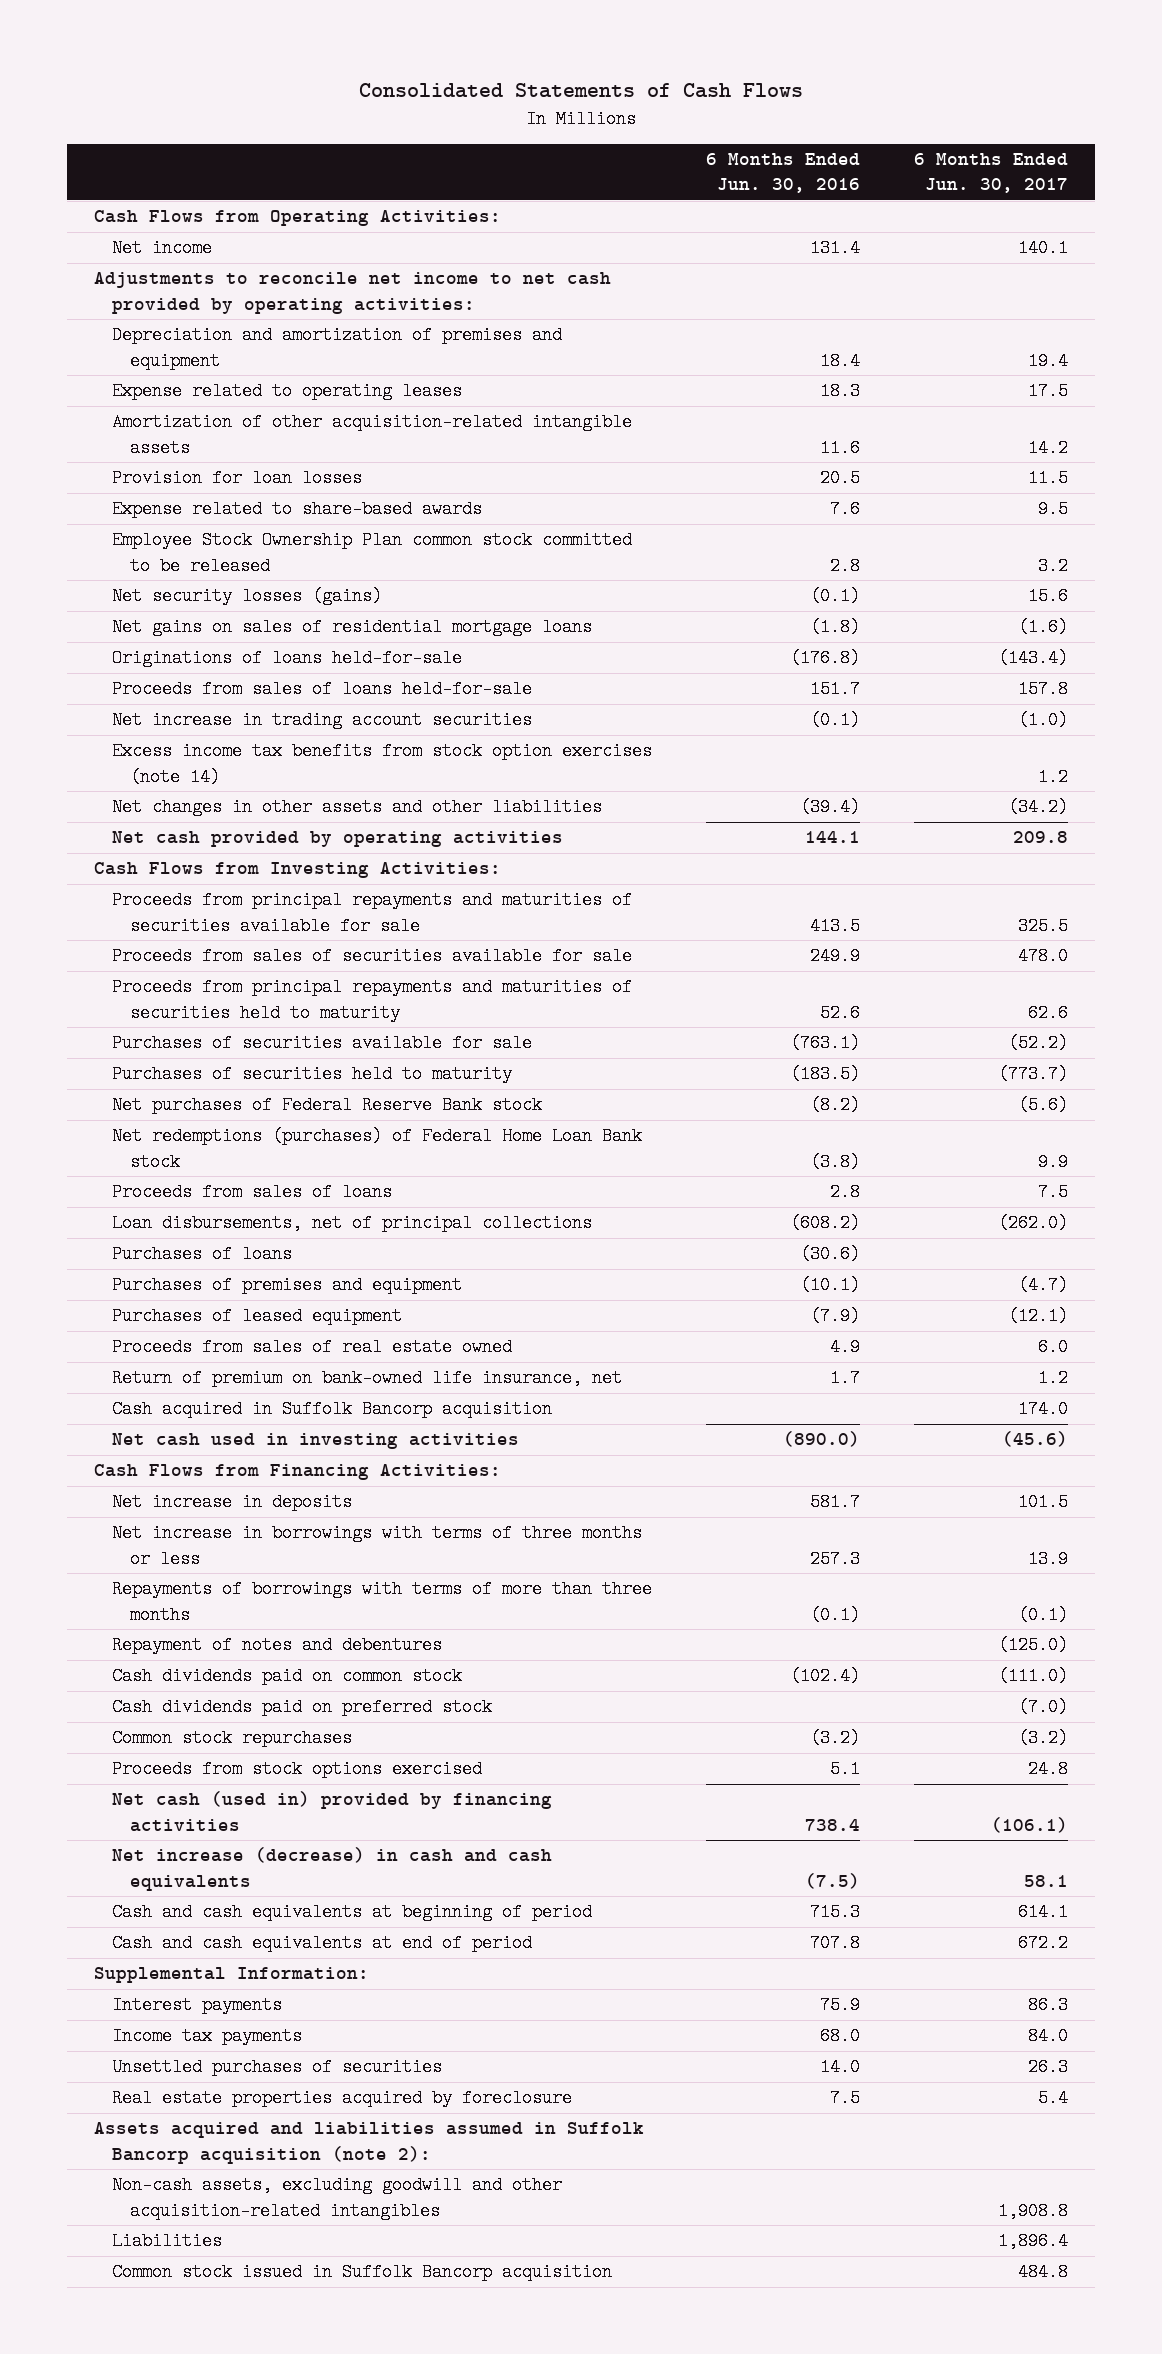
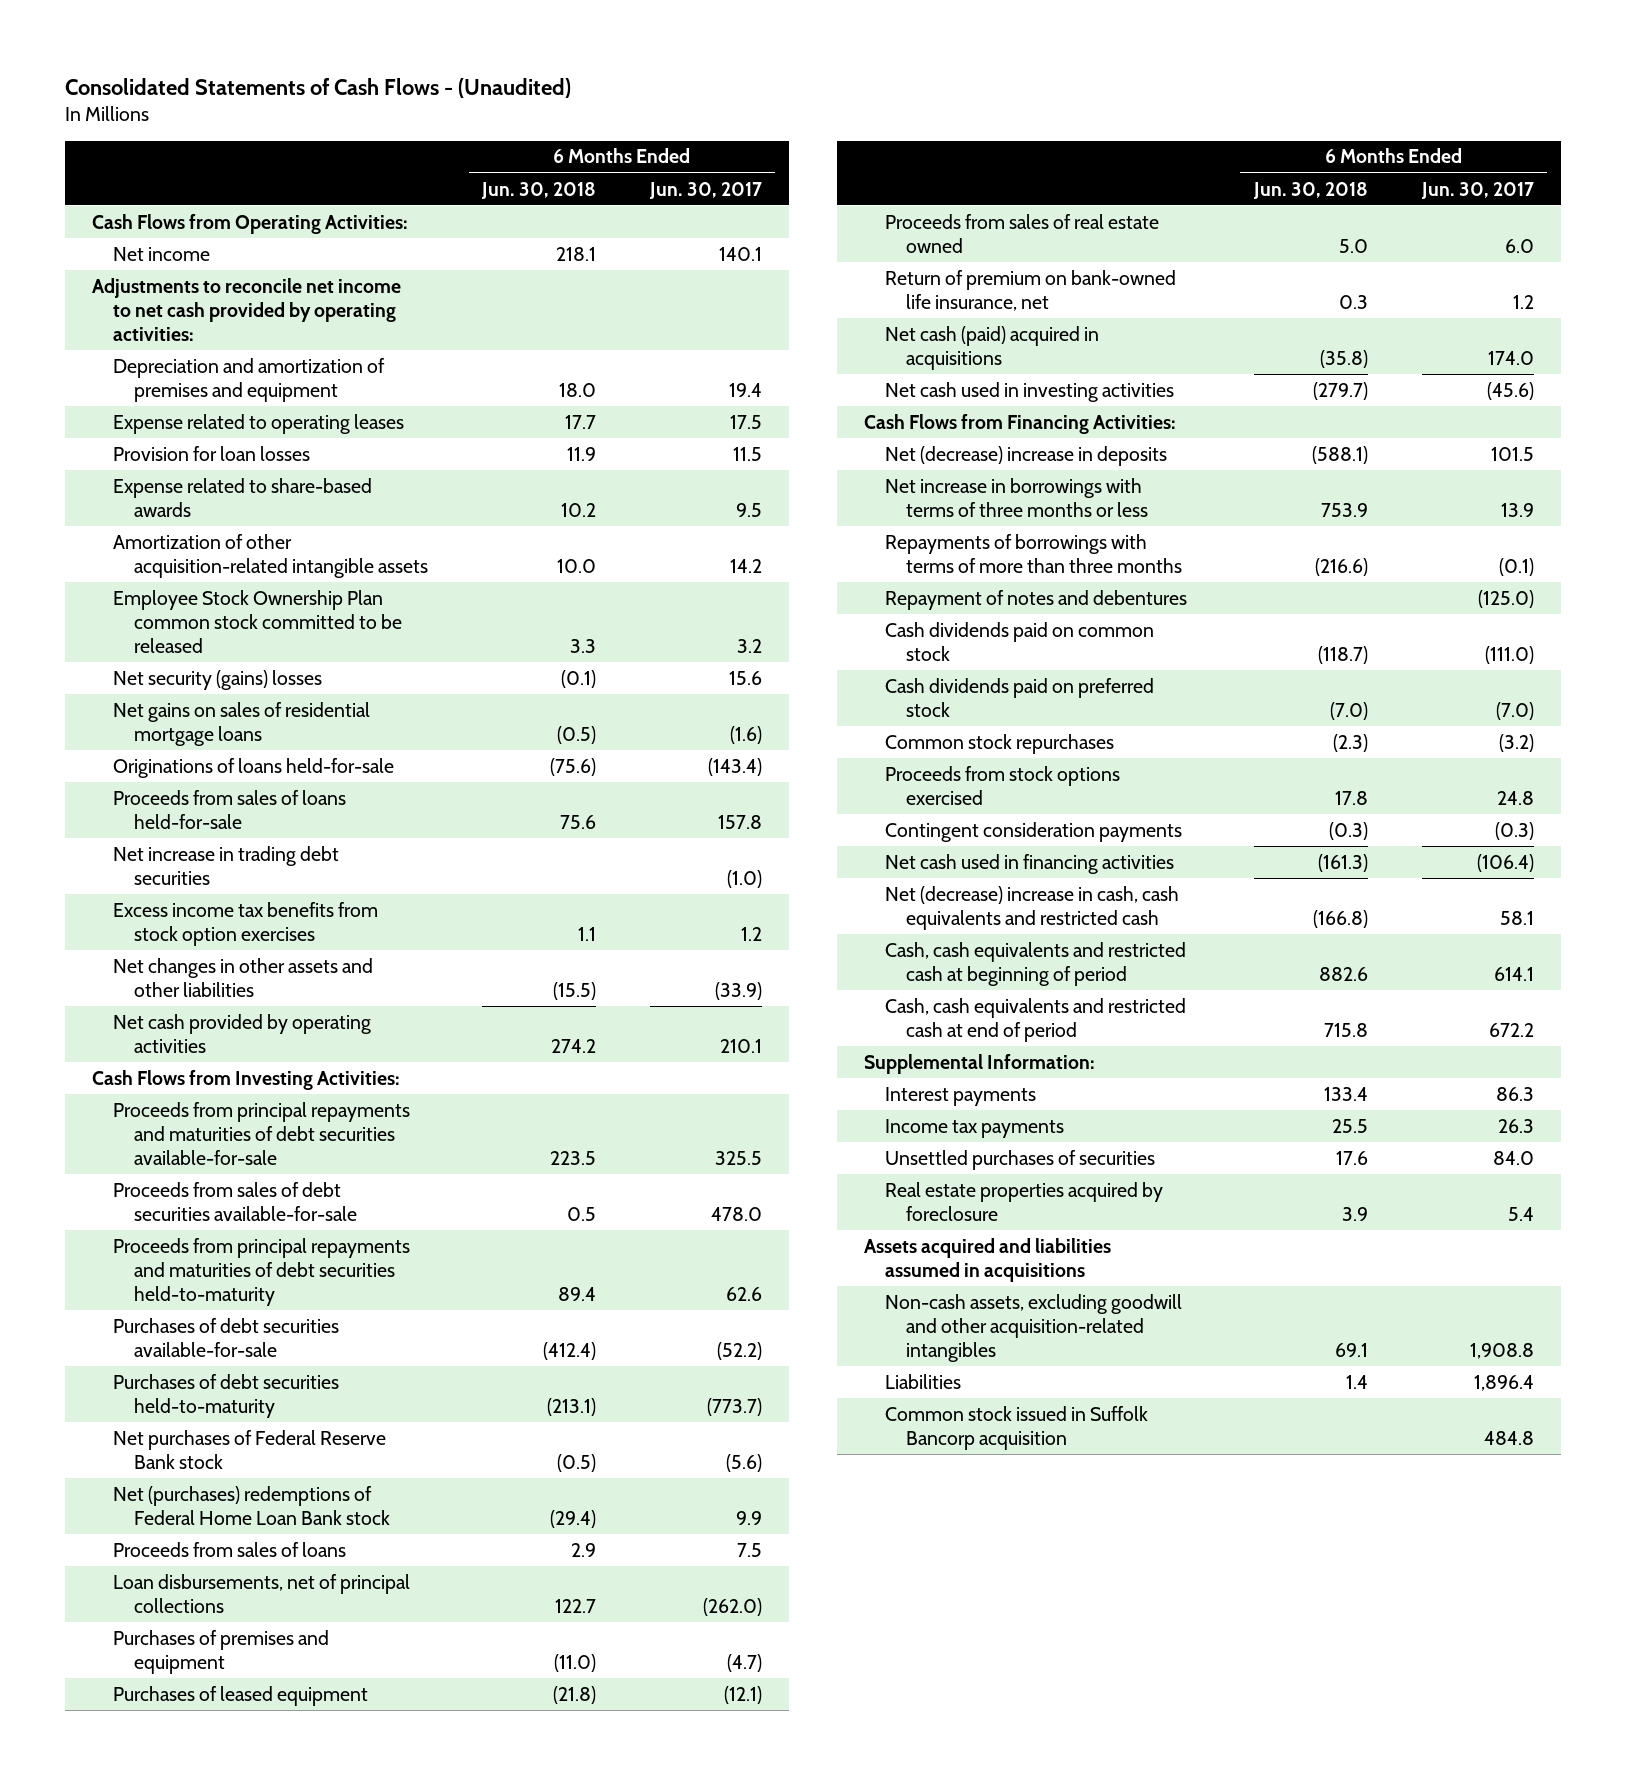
- Consolidated Statements of Cash Flows
+ Consolidated Statements of Cash Flows - (Unaudited)
- | 6 Months Ended Jun. 30, 2016 | 6 Months Ended Jun. 30, 2017
+ | 6 Months Ended Jun. 30, 2018 | 6 Months Ended Jun. 30, 2017
moved down: Amortization of other acquisition-related intangible assets | 10.0 | 14.2
- Net security losses (gains) | (0.1) | 15.6
+ Net security (gains) losses | (0.1) | 15.6
- Net increase in trading account securities | (0.1) | (1.0)
- Excess income tax benefits from stock option exercises (note 14) | | 1.2
- Net changes in other assets and other liabilities | (39.4) | (34.2)
- Net cash provided by operating activities | 144.1 | 209.8
+ Net increase in trading debt securities | | (1.0)
+ Excess income tax benefits from stock option exercises | 1.1 | 1.2
+ Net changes in other assets and other liabilities | (15.5) | (33.9)
+ Net cash provided by operating activities | 274.2 | 210.1
- Proceeds from principal repayments and maturities of securities available for sale | 413.5 | 325.5
- Proceeds from sales of securities available for sale | 249.9 | 478.0
- Proceeds from principal repayments and maturities of securities held to maturity | 52.6 | 62.6
- Purchases of securities available for sale | (763.1) | (52.2)
- Purchases of securities held to maturity | (183.5) | (773.7)
+ Proceeds from principal repayments and maturities of debt securities available-for-sale | 223.5 | 325.5
+ Proceeds from sales of debt securities available-for-sale | 0.5 | 478.0
+ Proceeds from principal repayments and maturities of debt securities held-to-maturity | 89.4 | 62.6
+ Purchases of debt securities available-for-sale | (412.4) | (52.2)
+ Purchases of debt securities held-to-maturity | (213.1) | (773.7)
- Net redemptions (purchases) of Federal Home Loan Bank stock | (3.8) | 9.9
+ Net (purchases) redemptions of Federal Home Loan Bank stock | (29.4) | 9.9
- Purchases of loans | (30.6) |
- Cash acquired in Suffolk Bancorp acquisition | | 174.0
+ Net cash (paid) acquired in acquisitions | (35.8) | 174.0
- Net increase in deposits | 581.7 | 101.5
+ Net (decrease) increase in deposits | (588.1) | 101.5
- Net cash (used in) provided by financing activities | 738.4 | (106.1)
- Net increase (decrease) in cash and cash equivalents | (7.5) | 58.1
- Cash and cash equivalents at beginning of period | 715.3 | 614.1
- Cash and cash equivalents at end of period | 707.8 | 672.2
+ Contingent consideration payments | (0.3) | (0.3)
+ Net cash used in financing activities | (161.3) | (106.4)
+ Net (decrease) increase in cash, cash equivalents and restricted cash | (166.8) | 58.1
+ Cash, cash equivalents and restricted cash at beginning of period | 882.6 | 614.1
+ Cash, cash equivalents and restricted cash at end of period | 715.8 | 672.2
- Income tax payments | 68.0 | 84.0
- Unsettled purchases of securities | 14.0 | 26.3
+ Income tax payments | 25.5 | 26.3
+ Unsettled purchases of securities | 17.6 | 84.0
- Assets acquired and liabilities assumed in Suffolk Bancorp acquisition (note 2):
+ Assets acquired and liabilities assumed in acquisitions

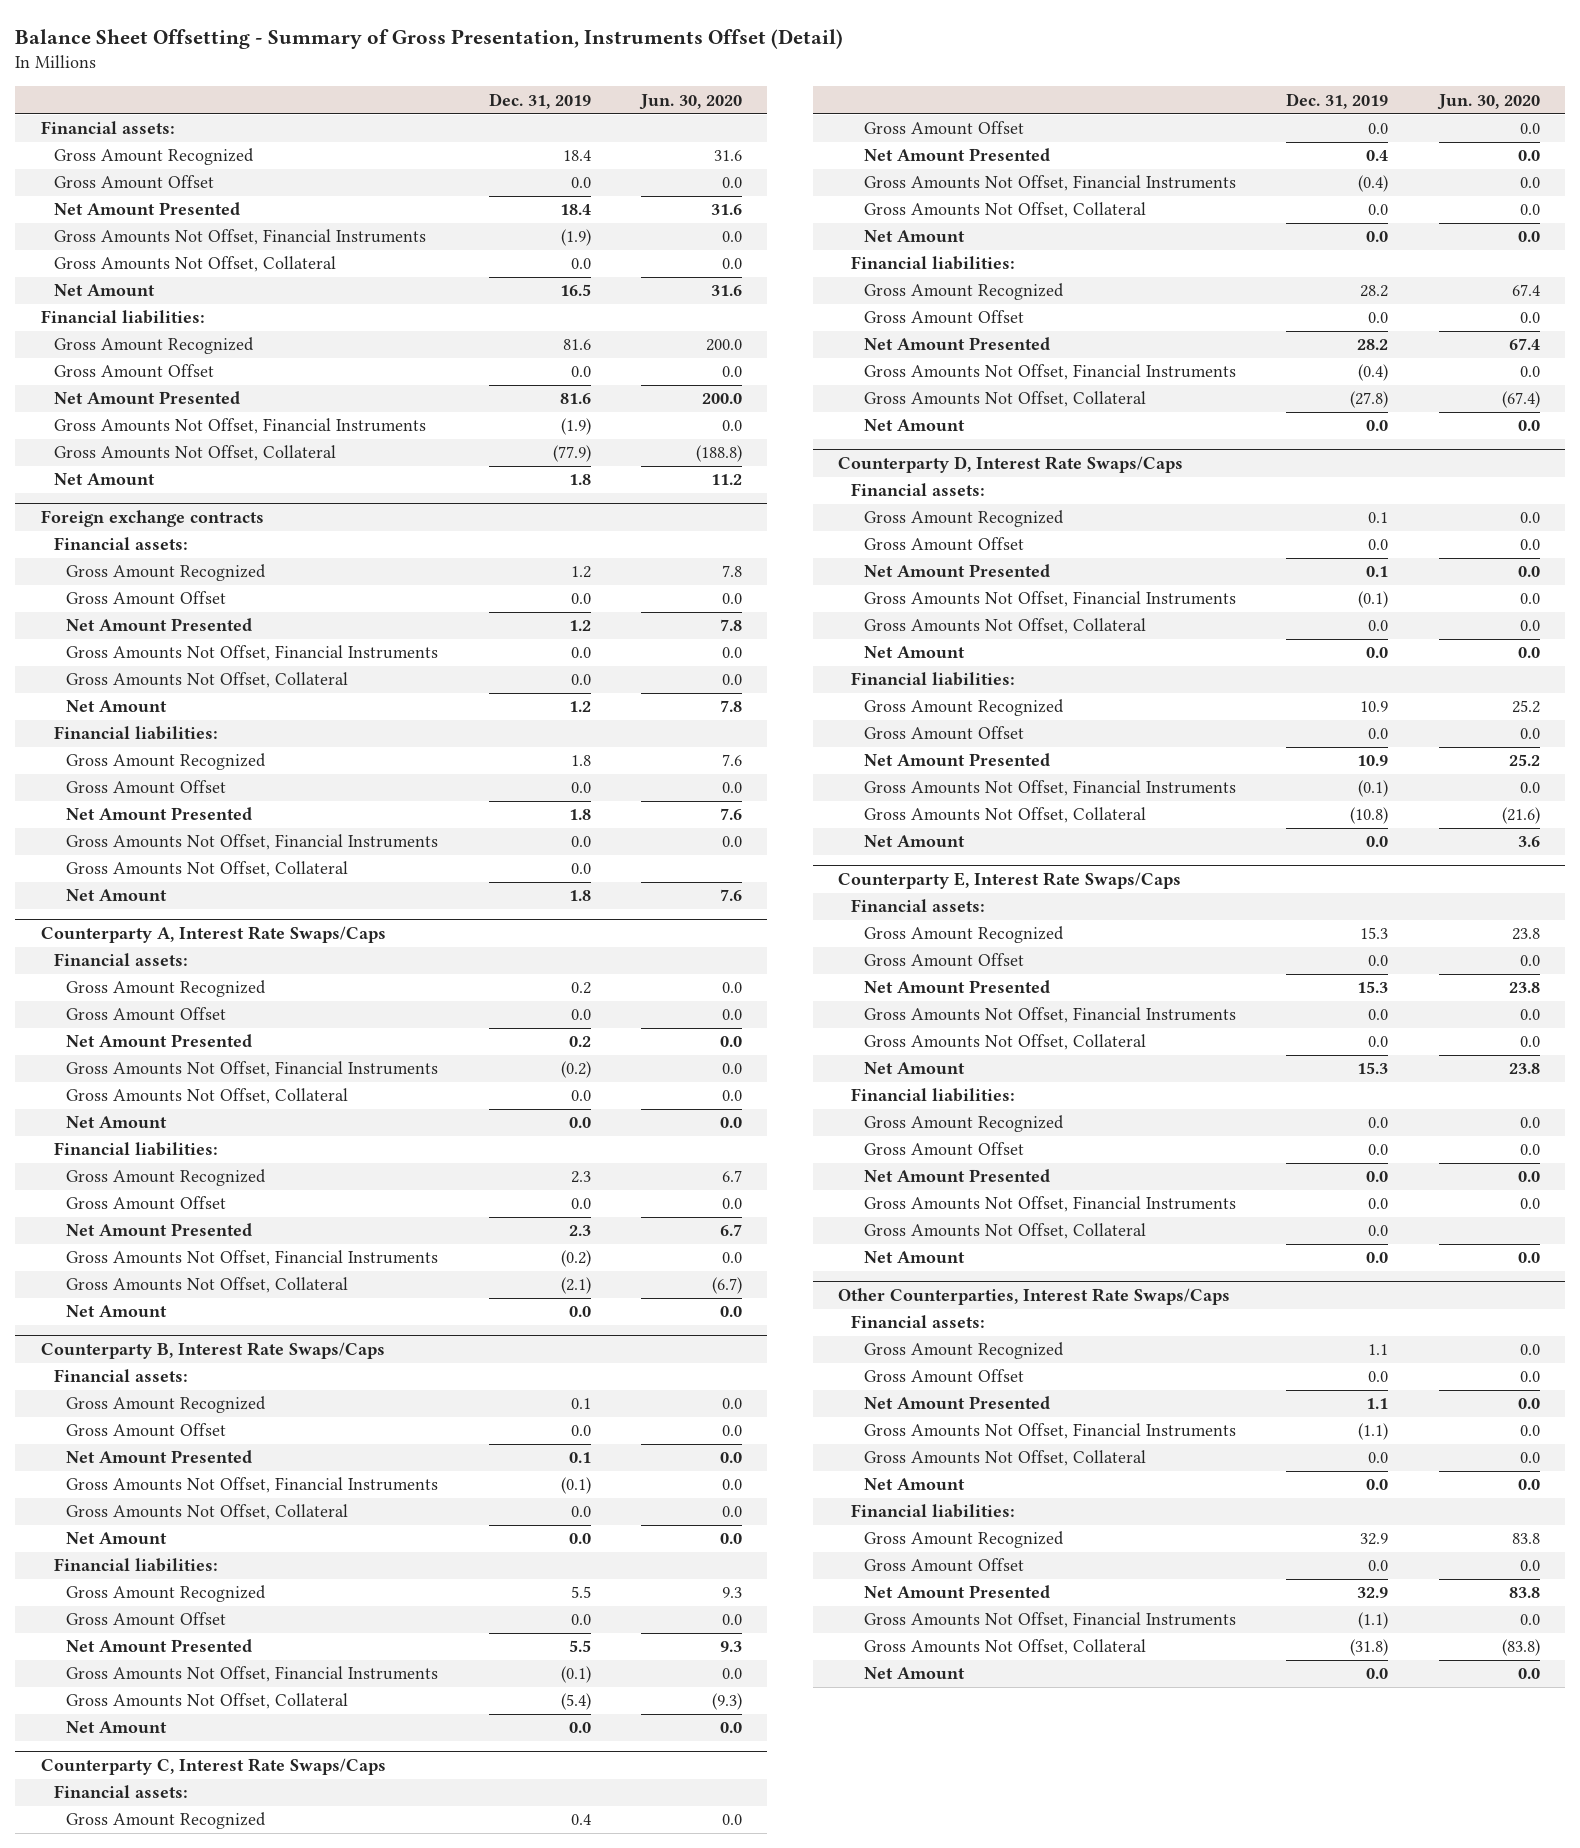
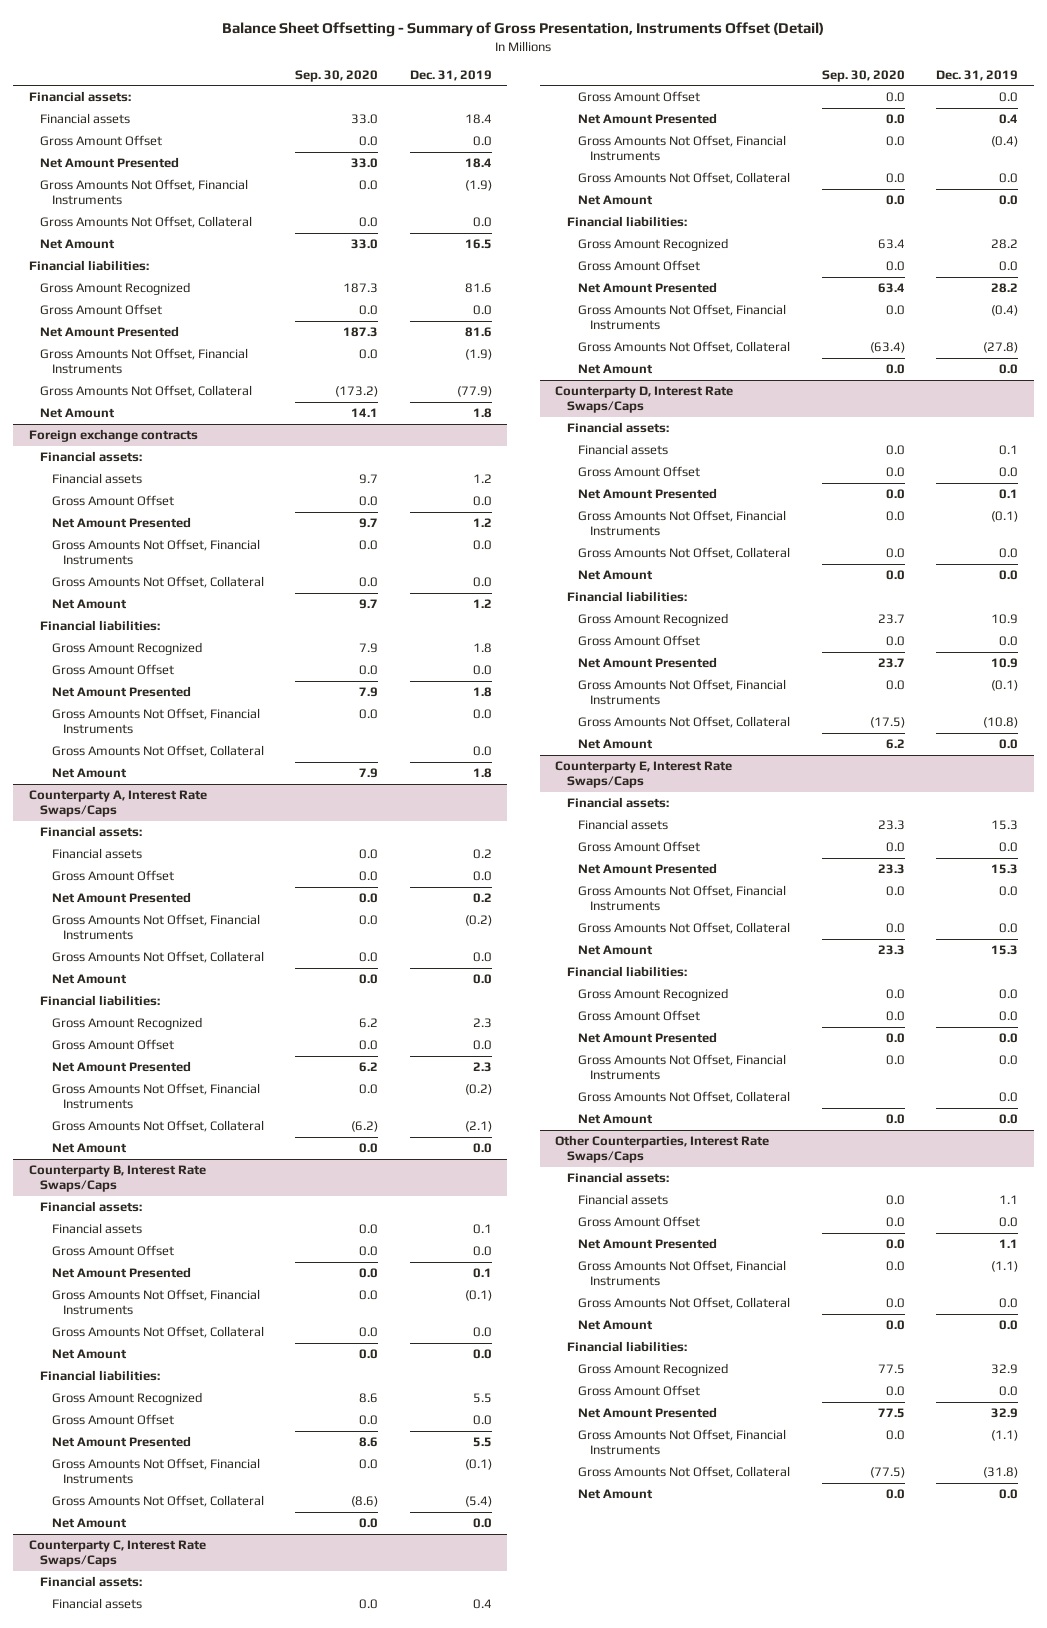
- | Dec. 31, 2019 | Jun. 30, 2020
+ | Sep. 30, 2020 | Dec. 31, 2019
- Gross Amount Recognized | 18.4 | 31.6
+ Financial assets | 33.0 | 18.4
@ Foreign exchange contracts
- Gross Amount Recognized | 1.2 | 7.8
+ Financial assets | 9.7 | 1.2
@ Counterparty A, Interest Rate Swaps/Caps
- Gross Amount Recognized | 0.2 | 0.0
+ Financial assets | 0.0 | 0.2
@ Counterparty B, Interest Rate Swaps/Caps
- Gross Amount Recognized | 0.1 | 0.0
+ Financial assets | 0.0 | 0.1
@ Counterparty C, Interest Rate Swaps/Caps
- Gross Amount Recognized | 0.4 | 0.0
+ Financial assets | 0.0 | 0.4
@ Counterparty D, Interest Rate Swaps/Caps
- Gross Amount Recognized | 0.1 | 0.0
+ Financial assets | 0.0 | 0.1
@ Counterparty E, Interest Rate Swaps/Caps
- Gross Amount Recognized | 15.3 | 23.8
+ Financial assets | 23.3 | 15.3
@ Other Counterparties, Interest Rate Swaps/Caps
- Gross Amount Recognized | 1.1 | 0.0
+ Financial assets | 0.0 | 1.1

